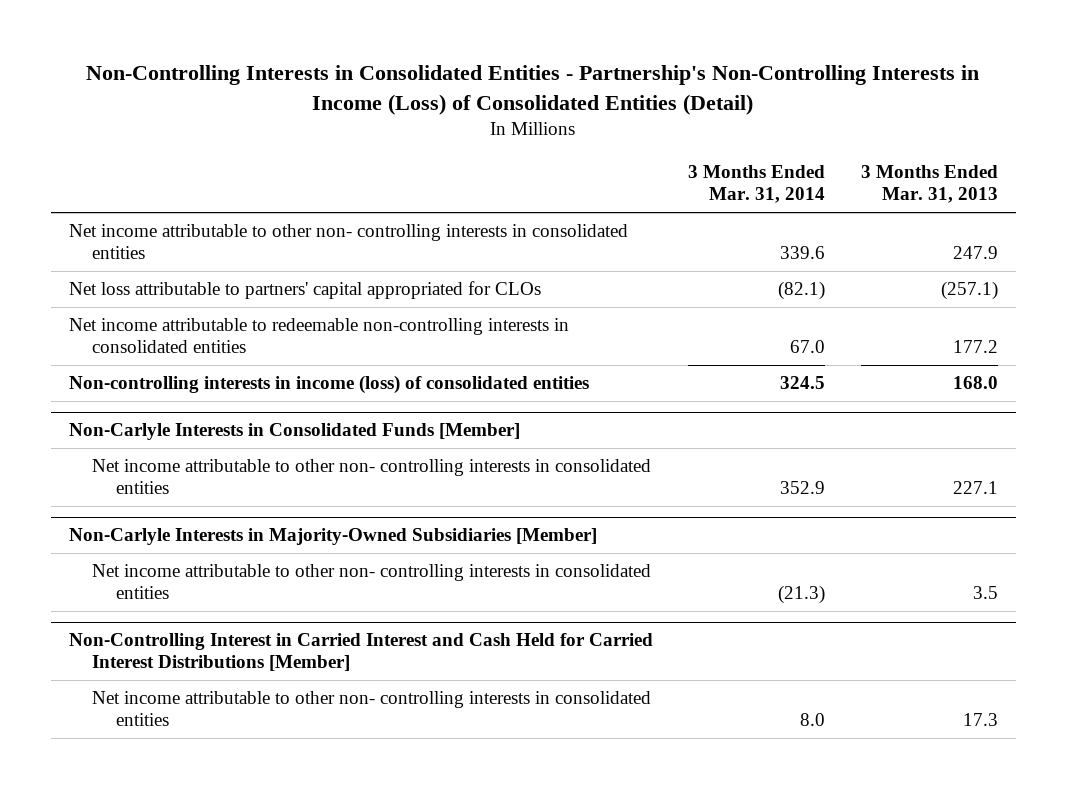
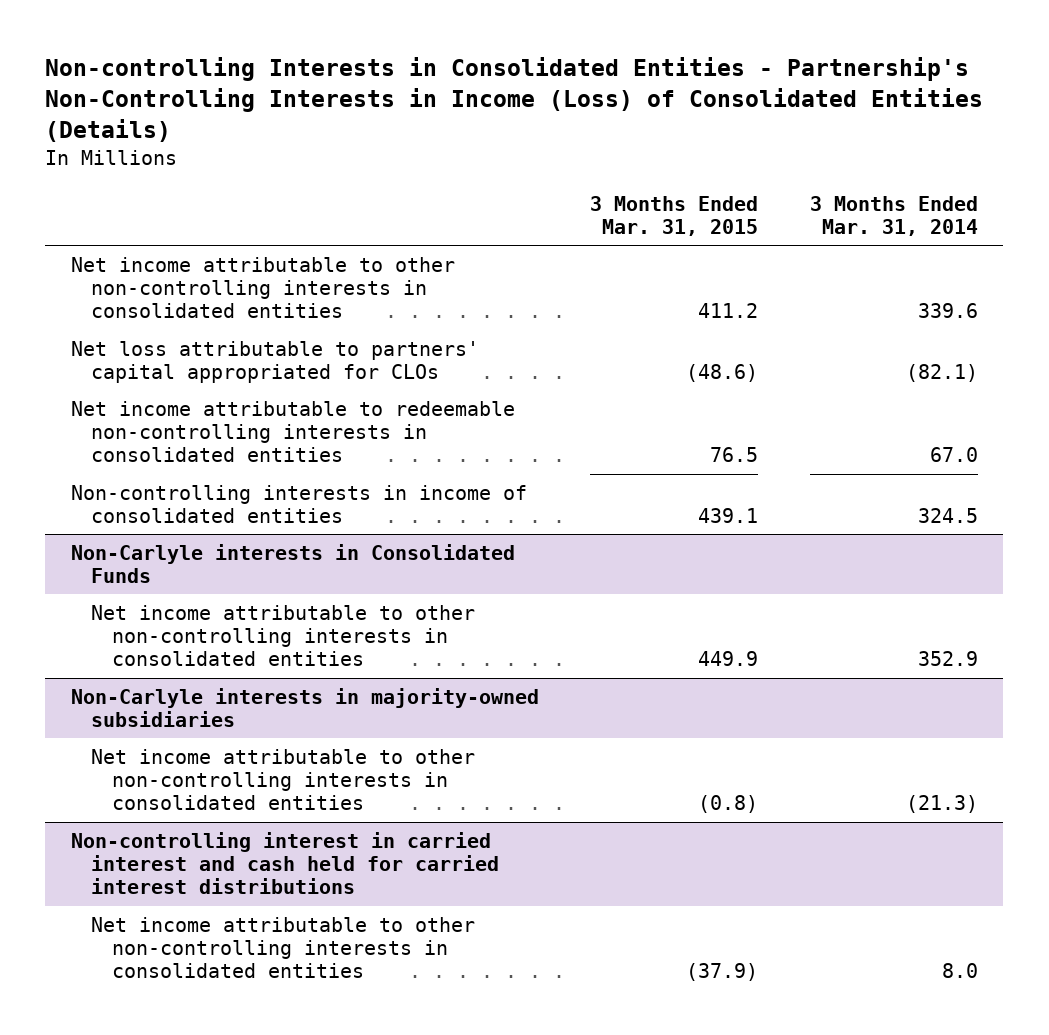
- Non-Controlling Interests in Consolidated Entities - Partnership's Non-Controlling Interests in Income (Loss) of Consolidated Entities (Detail)
+ Non-controlling Interests in Consolidated Entities - Partnership's Non-Controlling Interests in Income (Loss) of Consolidated Entities (Details)
- | 3 Months Ended Mar. 31, 2014 | 3 Months Ended Mar. 31, 2013
+ | 3 Months Ended Mar. 31, 2015 | 3 Months Ended Mar. 31, 2014
- Net income attributable to other non- controlling interests in consolidated entities | 339.6 | 247.9
+ Net income attributable to other non-controlling interests in consolidated entities | 411.2 | 339.6
- Non-controlling interests in income (loss) of consolidated entities | 324.5 | 168.0
- Non-Carlyle Interests in Consolidated Funds [Member]
- Net income attributable to other non- controlling interests in consolidated entities | 352.9 | 227.1
- Non-Carlyle Interests in Majority-Owned Subsidiaries [Member]
- Net income attributable to other non- controlling interests in consolidated entities | (21.3) | 3.5
- Non-Controlling Interest in Carried Interest and Cash Held for Carried Interest Distributions [Member]
- Net income attributable to other non- controlling interests in consolidated entities | 8.0 | 17.3
+ Non-controlling interests in income of consolidated entities | 439.1 | 324.5
+ Non-Carlyle interests in Consolidated Funds
+ Net income attributable to other non-controlling interests in consolidated entities | 449.9 | 352.9
+ Non-Carlyle interests in majority-owned subsidiaries
+ Net income attributable to other non-controlling interests in consolidated entities | (0.8) | (21.3)
+ Non-controlling interest in carried interest and cash held for carried interest distributions
+ Net income attributable to other non-controlling interests in consolidated entities | (37.9) | 8.0

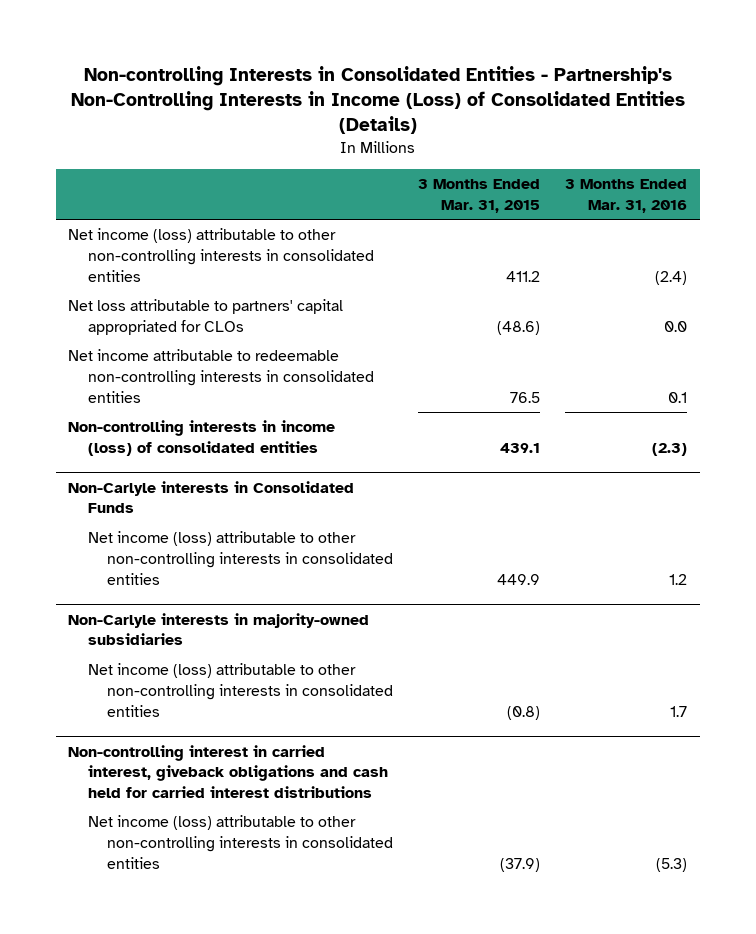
- | 3 Months Ended Mar. 31, 2015 | 3 Months Ended Mar. 31, 2014
+ | 3 Months Ended Mar. 31, 2015 | 3 Months Ended Mar. 31, 2016
- Net income attributable to other non-controlling interests in consolidated entities | 411.2 | 339.6
+ Net income (loss) attributable to other non-controlling interests in consolidated entities | 411.2 | (2.4)
- Non-controlling interests in income of consolidated entities | 439.1 | 324.5
+ Non-controlling interests in income (loss) of consolidated entities | 439.1 | (2.3)
@ Non-Carlyle interests in Consolidated Funds
- Net income attributable to other non-controlling interests in consolidated entities | 449.9 | 352.9
+ Net income (loss) attributable to other non-controlling interests in consolidated entities | 449.9 | 1.2
@ Non-Carlyle interests in majority-owned subsidiaries
- Net income attributable to other non-controlling interests in consolidated entities | (0.8) | (21.3)
- Non-controlling interest in carried interest and cash held for carried interest distributions
- Net income attributable to other non-controlling interests in consolidated entities | (37.9) | 8.0
@ Non-Carlyle interests in majority-owned subsidiaries
+ Net income (loss) attributable to other non-controlling interests in consolidated entities | (0.8) | 1.7
+ Non-controlling interest in carried interest, giveback obligations and cash held for carried interest distributions
+ Net income (loss) attributable to other non-controlling interests in consolidated entities | (37.9) | (5.3)

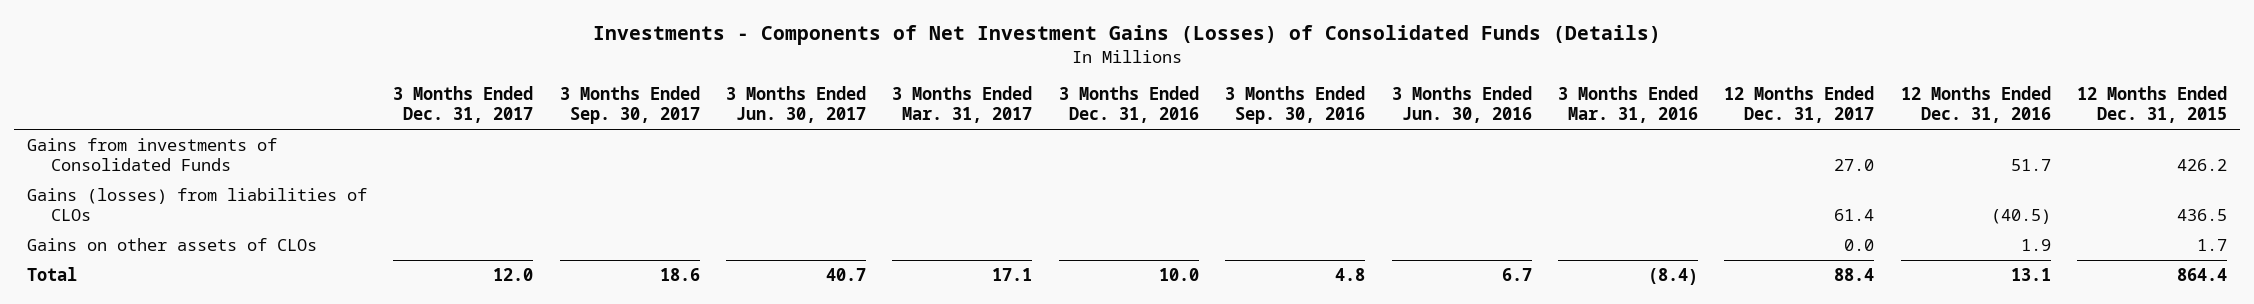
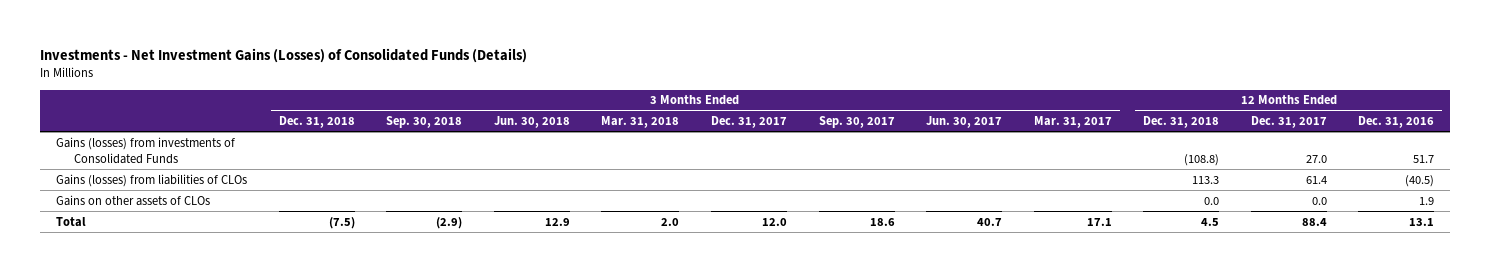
- Investments - Components of Net Investment Gains (Losses) of Consolidated Funds (Details)
+ Investments - Net Investment Gains (Losses) of Consolidated Funds (Details)
- | 3 Months Ended Dec. 31, 2017 | 3 Months Ended Sep. 30, 2017 | 3 Months Ended Jun. 30, 2017 | 3 Months Ended Mar. 31, 2017 | 3 Months Ended Dec. 31, 2016 | 3 Months Ended Sep. 30, 2016 | 3 Months Ended Jun. 30, 2016 | 3 Months Ended Mar. 31, 2016 | 12 Months Ended Dec. 31, 2017 | 12 Months Ended Dec. 31, 2016 | 12 Months Ended Dec. 31, 2015
+ | 3 Months Ended Dec. 31, 2018 | 3 Months Ended Sep. 30, 2018 | 3 Months Ended Jun. 30, 2018 | 3 Months Ended Mar. 31, 2018 | 3 Months Ended Dec. 31, 2017 | 3 Months Ended Sep. 30, 2017 | 3 Months Ended Jun. 30, 2017 | 3 Months Ended Mar. 31, 2017 | 12 Months Ended Dec. 31, 2018 | 12 Months Ended Dec. 31, 2017 | 12 Months Ended Dec. 31, 2016
- Gains from investments of Consolidated Funds | | | | | | | | | 27.0 | 51.7 | 426.2
+ Gains (losses) from investments of Consolidated Funds | | | | | | | | | (108.8) | 27.0 | 51.7

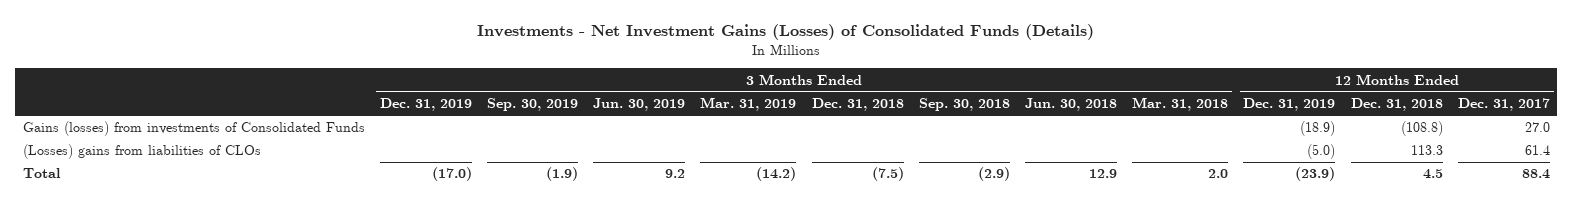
- | 3 Months Ended Dec. 31, 2018 | 3 Months Ended Sep. 30, 2018 | 3 Months Ended Jun. 30, 2018 | 3 Months Ended Mar. 31, 2018 | 3 Months Ended Dec. 31, 2017 | 3 Months Ended Sep. 30, 2017 | 3 Months Ended Jun. 30, 2017 | 3 Months Ended Mar. 31, 2017 | 12 Months Ended Dec. 31, 2018 | 12 Months Ended Dec. 31, 2017 | 12 Months Ended Dec. 31, 2016
+ | 3 Months Ended Dec. 31, 2019 | 3 Months Ended Sep. 30, 2019 | 3 Months Ended Jun. 30, 2019 | 3 Months Ended Mar. 31, 2019 | 3 Months Ended Dec. 31, 2018 | 3 Months Ended Sep. 30, 2018 | 3 Months Ended Jun. 30, 2018 | 3 Months Ended Mar. 31, 2018 | 12 Months Ended Dec. 31, 2019 | 12 Months Ended Dec. 31, 2018 | 12 Months Ended Dec. 31, 2017
- Gains (losses) from liabilities of CLOs | | | | | | | | | 113.3 | 61.4 | (40.5)
- Gains on other assets of CLOs | | | | | | | | | 0.0 | 0.0 | 1.9
+ (Losses) gains from liabilities of CLOs | | | | | | | | | (5.0) | 113.3 | 61.4

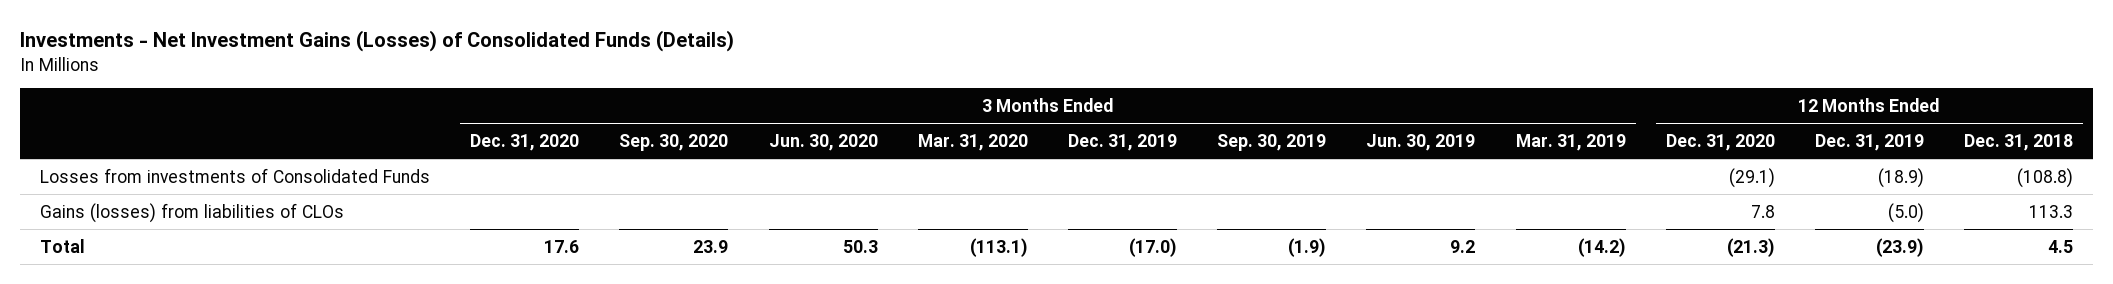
- | 3 Months Ended Dec. 31, 2019 | 3 Months Ended Sep. 30, 2019 | 3 Months Ended Jun. 30, 2019 | 3 Months Ended Mar. 31, 2019 | 3 Months Ended Dec. 31, 2018 | 3 Months Ended Sep. 30, 2018 | 3 Months Ended Jun. 30, 2018 | 3 Months Ended Mar. 31, 2018 | 12 Months Ended Dec. 31, 2019 | 12 Months Ended Dec. 31, 2018 | 12 Months Ended Dec. 31, 2017
+ | 3 Months Ended Dec. 31, 2020 | 3 Months Ended Sep. 30, 2020 | 3 Months Ended Jun. 30, 2020 | 3 Months Ended Mar. 31, 2020 | 3 Months Ended Dec. 31, 2019 | 3 Months Ended Sep. 30, 2019 | 3 Months Ended Jun. 30, 2019 | 3 Months Ended Mar. 31, 2019 | 12 Months Ended Dec. 31, 2020 | 12 Months Ended Dec. 31, 2019 | 12 Months Ended Dec. 31, 2018
- Gains (losses) from investments of Consolidated Funds | | | | | | | | | (18.9) | (108.8) | 27.0
- (Losses) gains from liabilities of CLOs | | | | | | | | | (5.0) | 113.3 | 61.4
+ Losses from investments of Consolidated Funds | | | | | | | | | (29.1) | (18.9) | (108.8)
+ Gains (losses) from liabilities of CLOs | | | | | | | | | 7.8 | (5.0) | 113.3

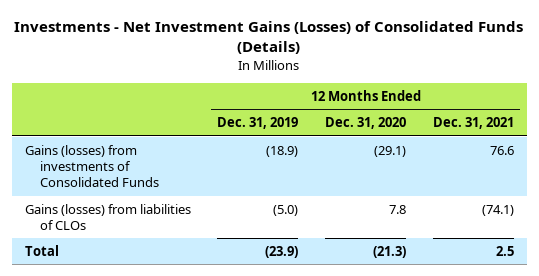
- | 3 Months Ended Dec. 31, 2020 | 3 Months Ended Sep. 30, 2020 | 3 Months Ended Jun. 30, 2020 | 3 Months Ended Mar. 31, 2020 | 3 Months Ended Dec. 31, 2019 | 3 Months Ended Sep. 30, 2019 | 3 Months Ended Jun. 30, 2019 | 3 Months Ended Mar. 31, 2019 | 12 Months Ended Dec. 31, 2020 | 12 Months Ended Dec. 31, 2019 | 12 Months Ended Dec. 31, 2018
+ | 12 Months Ended Dec. 31, 2019 | 12 Months Ended Dec. 31, 2020 | 12 Months Ended Dec. 31, 2021
- Losses from investments of Consolidated Funds | | | | | | | | | (29.1) | (18.9) | (108.8)
+ Gains (losses) from investments of Consolidated Funds | (18.9) | (29.1) | 76.6

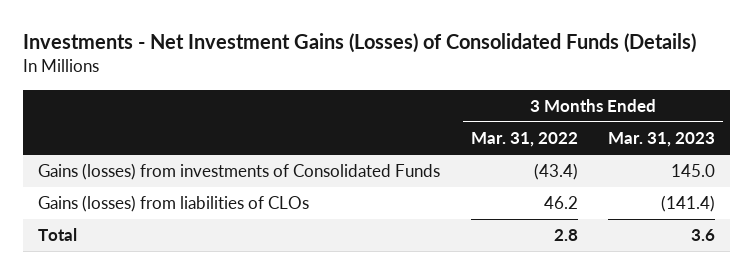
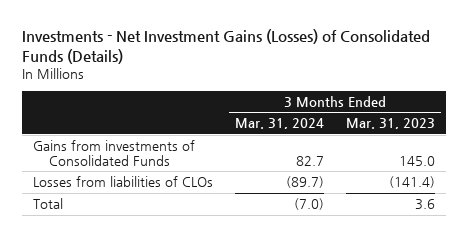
- | 3 Months Ended Mar. 31, 2022 | 3 Months Ended Mar. 31, 2023
+ | 3 Months Ended Mar. 31, 2024 | 3 Months Ended Mar. 31, 2023
- Gains (losses) from investments of Consolidated Funds | (43.4) | 145.0
- Gains (losses) from liabilities of CLOs | 46.2 | (141.4)
+ Gains from investments of Consolidated Funds | 82.7 | 145.0
+ Losses from liabilities of CLOs | (89.7) | (141.4)

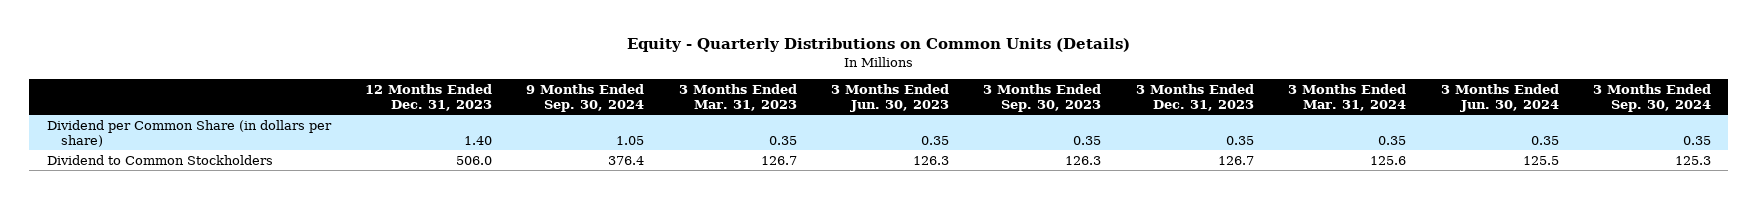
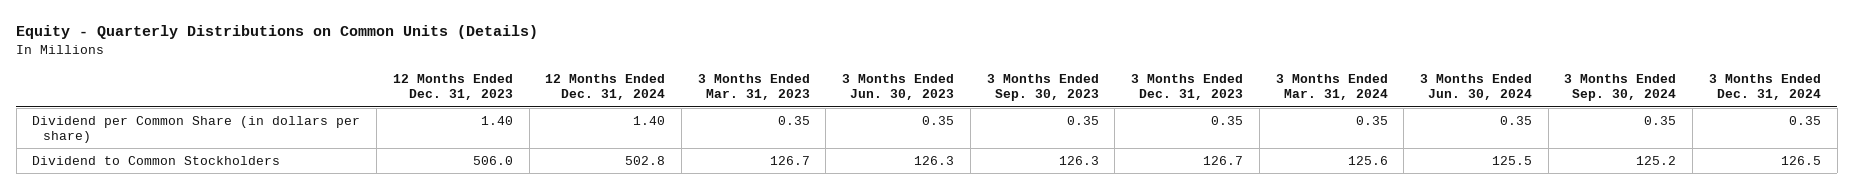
- | 12 Months Ended Dec. 31, 2023 | 9 Months Ended Sep. 30, 2024 | 3 Months Ended Mar. 31, 2023 | 3 Months Ended Jun. 30, 2023 | 3 Months Ended Sep. 30, 2023 | 3 Months Ended Dec. 31, 2023 | 3 Months Ended Mar. 31, 2024 | 3 Months Ended Jun. 30, 2024 | 3 Months Ended Sep. 30, 2024
+ | 12 Months Ended Dec. 31, 2023 | 12 Months Ended Dec. 31, 2024 | 3 Months Ended Mar. 31, 2023 | 3 Months Ended Jun. 30, 2023 | 3 Months Ended Sep. 30, 2023 | 3 Months Ended Dec. 31, 2023 | 3 Months Ended Mar. 31, 2024 | 3 Months Ended Jun. 30, 2024 | 3 Months Ended Sep. 30, 2024 | 3 Months Ended Dec. 31, 2024
- Dividend to Common Stockholders | 506.0 | 376.4 | 126.7 | 126.3 | 126.3 | 126.7 | 125.6 | 125.5 | 125.3
+ Dividend to Common Stockholders | 506.0 | 502.8 | 126.7 | 126.3 | 126.3 | 126.7 | 125.6 | 125.5 | 125.2 | 126.5

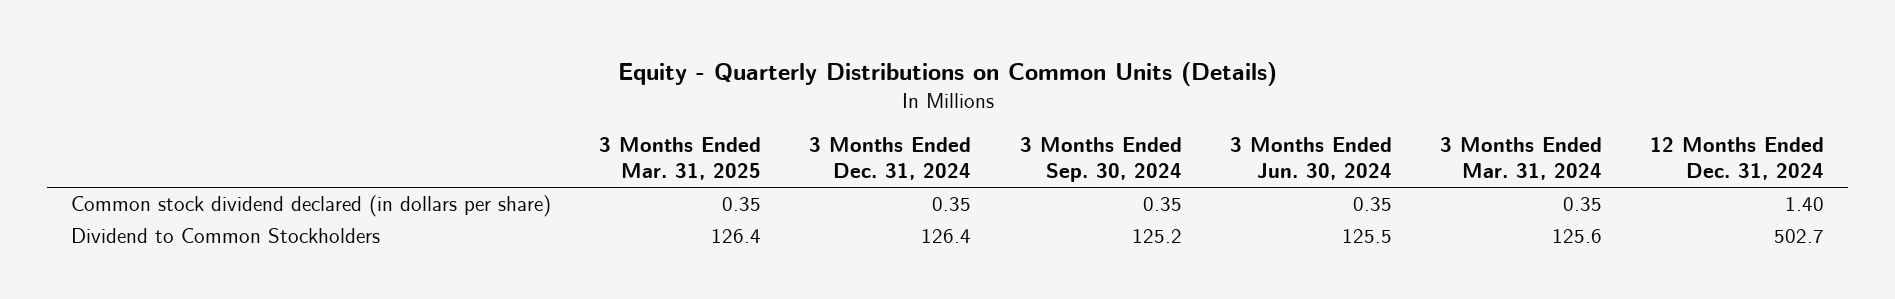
- | 12 Months Ended Dec. 31, 2023 | 12 Months Ended Dec. 31, 2024 | 3 Months Ended Mar. 31, 2023 | 3 Months Ended Jun. 30, 2023 | 3 Months Ended Sep. 30, 2023 | 3 Months Ended Dec. 31, 2023 | 3 Months Ended Mar. 31, 2024 | 3 Months Ended Jun. 30, 2024 | 3 Months Ended Sep. 30, 2024 | 3 Months Ended Dec. 31, 2024
+ | 3 Months Ended Mar. 31, 2025 | 3 Months Ended Dec. 31, 2024 | 3 Months Ended Sep. 30, 2024 | 3 Months Ended Jun. 30, 2024 | 3 Months Ended Mar. 31, 2024 | 12 Months Ended Dec. 31, 2024
- Dividend per Common Share (in dollars per share) | 1.40 | 1.40 | 0.35 | 0.35 | 0.35 | 0.35 | 0.35 | 0.35 | 0.35 | 0.35
- Dividend to Common Stockholders | 506.0 | 502.8 | 126.7 | 126.3 | 126.3 | 126.7 | 125.6 | 125.5 | 125.2 | 126.5
+ Common stock dividend declared (in dollars per share) | 0.35 | 0.35 | 0.35 | 0.35 | 0.35 | 1.40
+ Dividend to Common Stockholders | 126.4 | 126.4 | 125.2 | 125.5 | 125.6 | 502.7

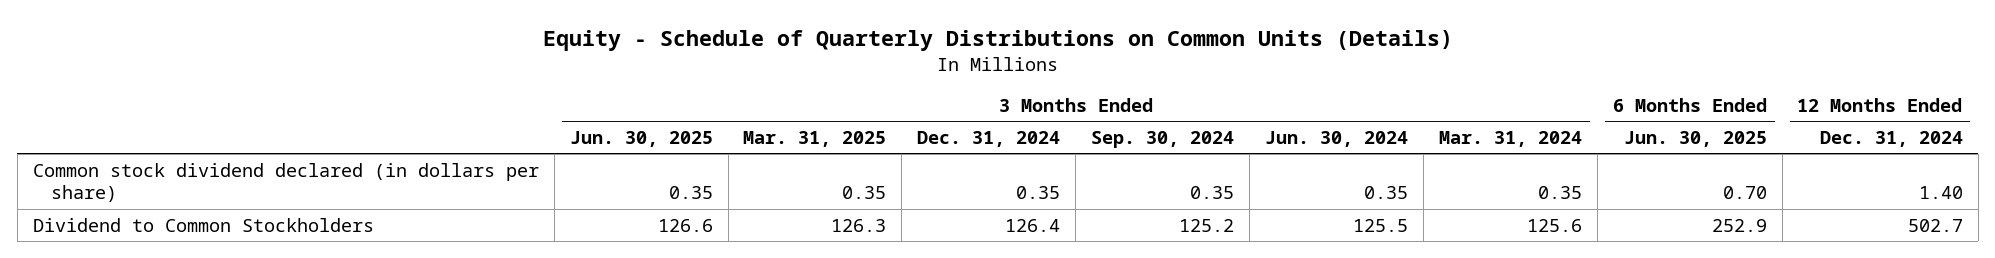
- Equity - Quarterly Distributions on Common Units (Details)
+ Equity - Schedule of Quarterly Distributions on Common Units (Details)
- | 3 Months Ended Mar. 31, 2025 | 3 Months Ended Dec. 31, 2024 | 3 Months Ended Sep. 30, 2024 | 3 Months Ended Jun. 30, 2024 | 3 Months Ended Mar. 31, 2024 | 12 Months Ended Dec. 31, 2024
+ | 3 Months Ended Jun. 30, 2025 | 3 Months Ended Mar. 31, 2025 | 3 Months Ended Dec. 31, 2024 | 3 Months Ended Sep. 30, 2024 | 3 Months Ended Jun. 30, 2024 | 3 Months Ended Mar. 31, 2024 | 6 Months Ended Jun. 30, 2025 | 12 Months Ended Dec. 31, 2024
- Dividend to Common Stockholders | 126.4 | 126.4 | 125.2 | 125.5 | 125.6 | 502.7
+ Dividend to Common Stockholders | 126.6 | 126.3 | 126.4 | 125.2 | 125.5 | 125.6 | 252.9 | 502.7

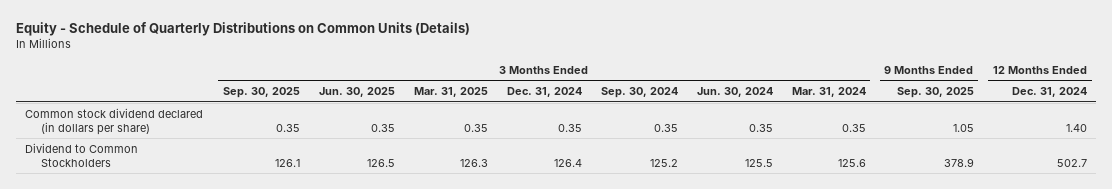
- | 3 Months Ended Jun. 30, 2025 | 3 Months Ended Mar. 31, 2025 | 3 Months Ended Dec. 31, 2024 | 3 Months Ended Sep. 30, 2024 | 3 Months Ended Jun. 30, 2024 | 3 Months Ended Mar. 31, 2024 | 6 Months Ended Jun. 30, 2025 | 12 Months Ended Dec. 31, 2024
+ | 3 Months Ended Sep. 30, 2025 | 3 Months Ended Jun. 30, 2025 | 3 Months Ended Mar. 31, 2025 | 3 Months Ended Dec. 31, 2024 | 3 Months Ended Sep. 30, 2024 | 3 Months Ended Jun. 30, 2024 | 3 Months Ended Mar. 31, 2024 | 9 Months Ended Sep. 30, 2025 | 12 Months Ended Dec. 31, 2024
- Dividend to Common Stockholders | 126.6 | 126.3 | 126.4 | 125.2 | 125.5 | 125.6 | 252.9 | 502.7
+ Dividend to Common Stockholders | 126.1 | 126.5 | 126.3 | 126.4 | 125.2 | 125.5 | 125.6 | 378.9 | 502.7

